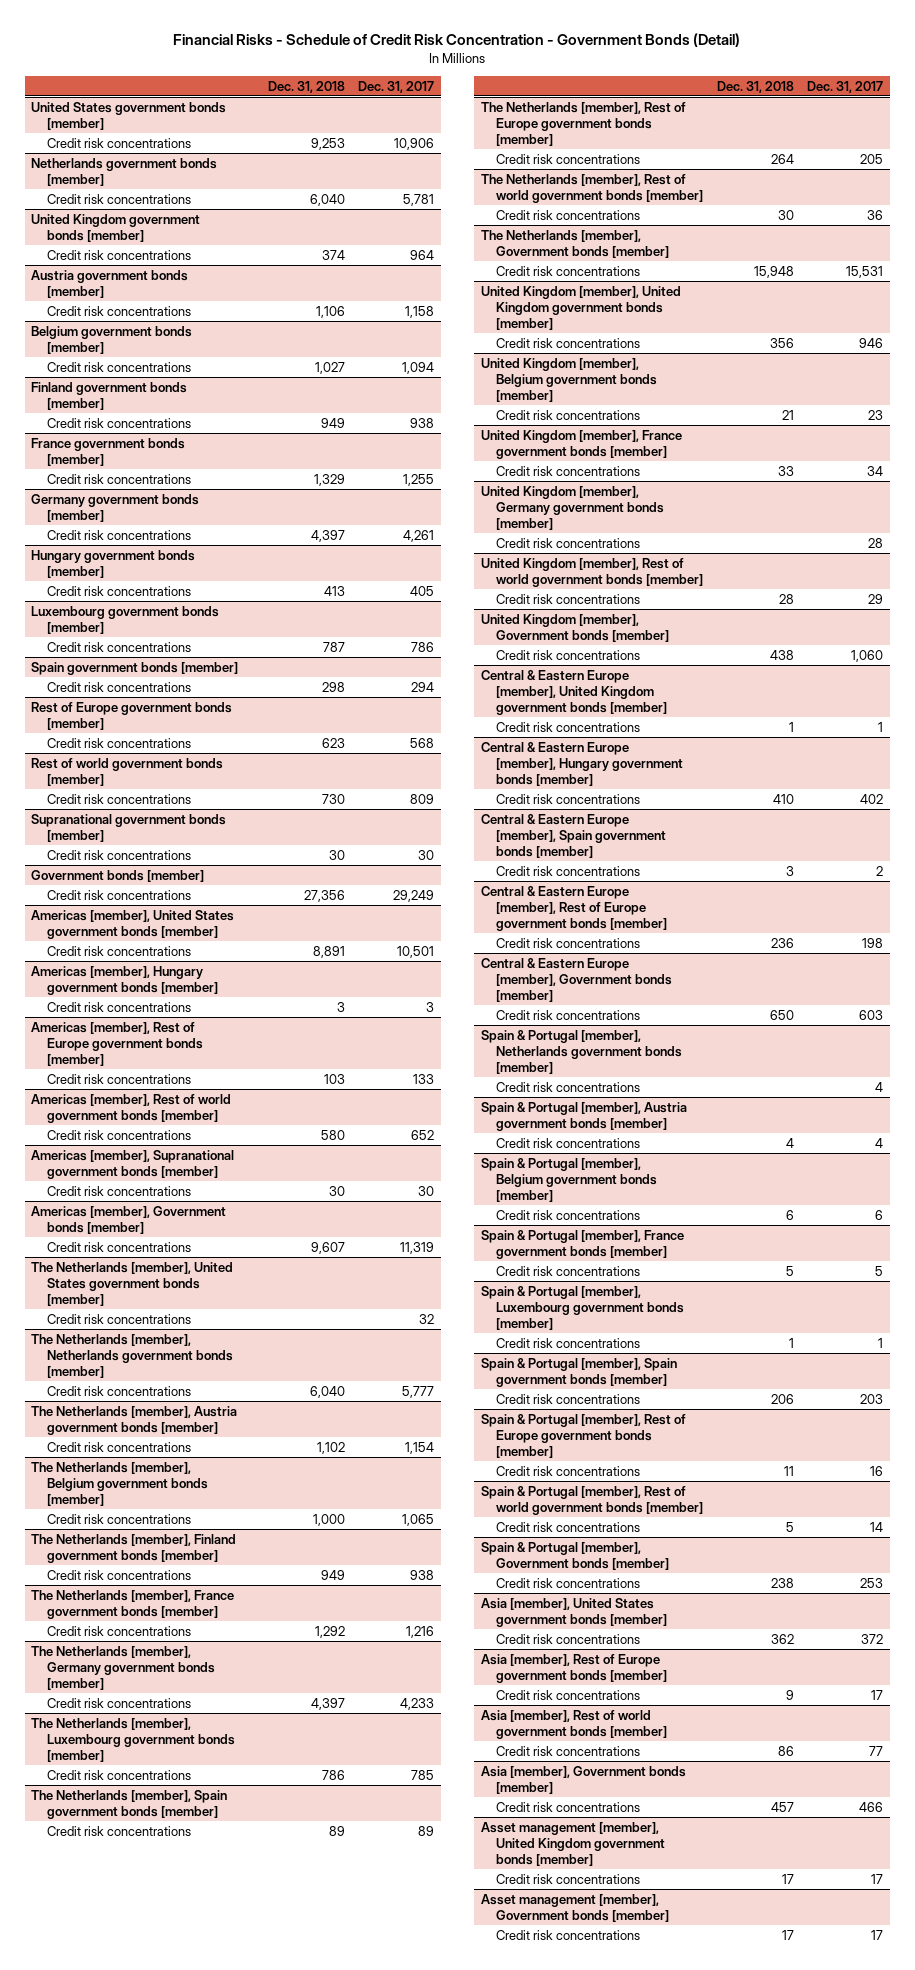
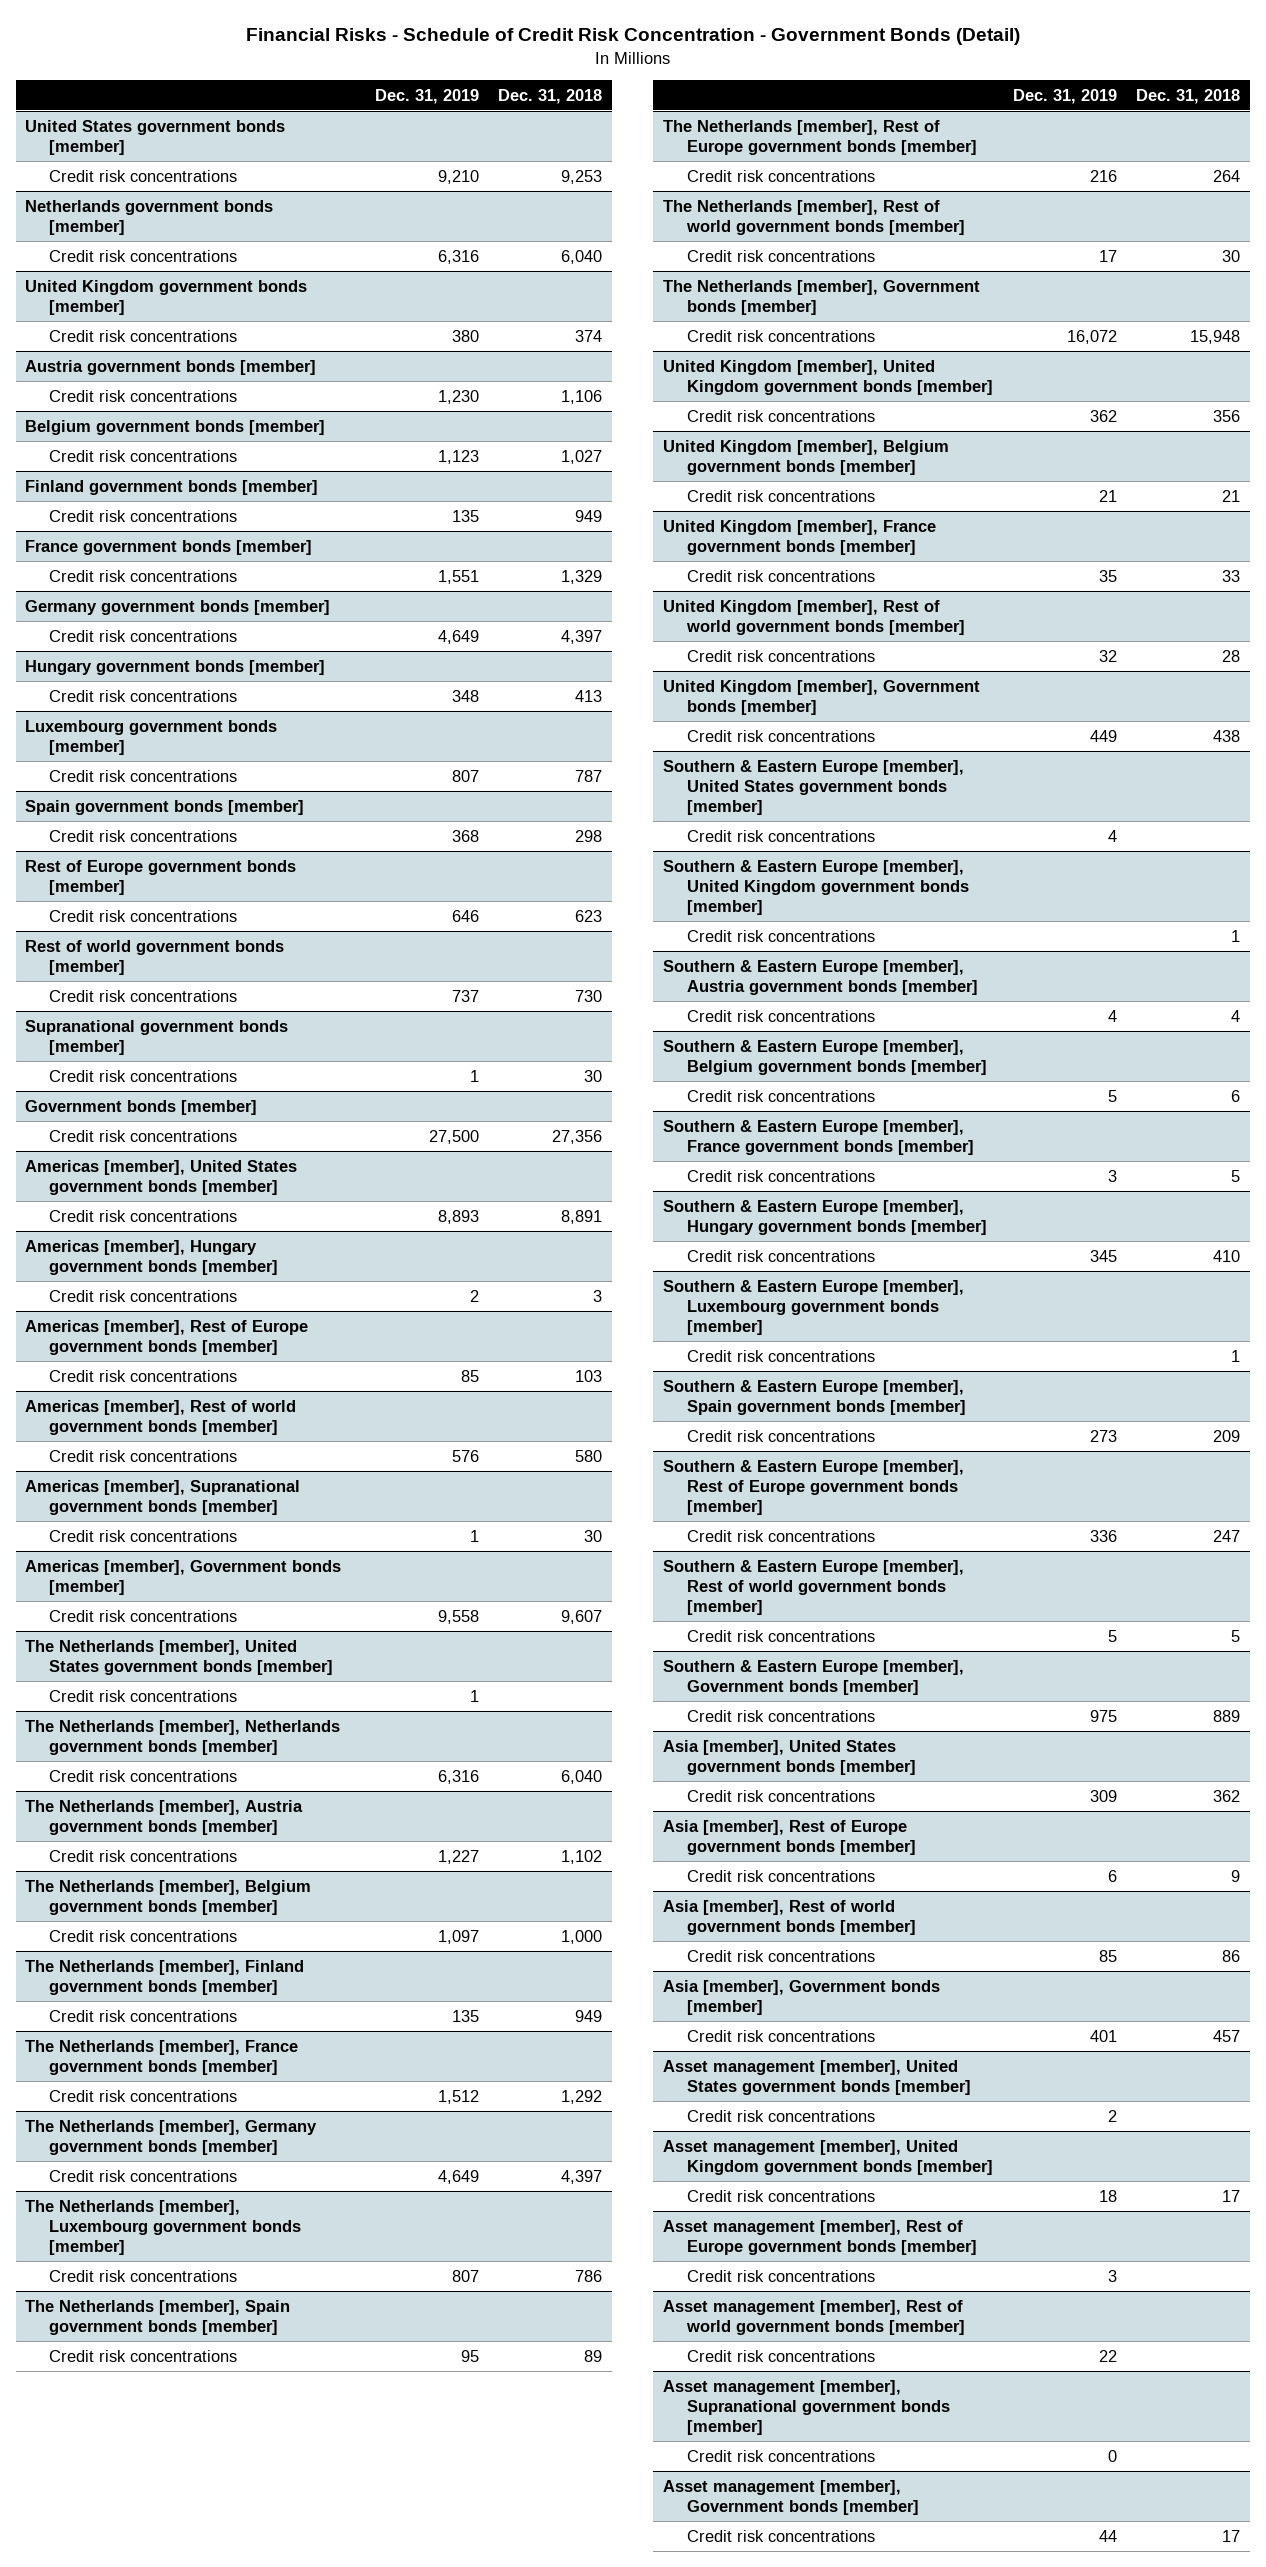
- | Dec. 31, 2018 | Dec. 31, 2017
+ | Dec. 31, 2019 | Dec. 31, 2018
- United Kingdom [member], Germany government bonds [member]
- Credit risk concentrations | | 28
- Central & Eastern Europe [member], United Kingdom government bonds [member]
- Credit risk concentrations | 1 | 1
- Central & Eastern Europe [member], Hungary government bonds [member]
- Credit risk concentrations | 410 | 402
- Central & Eastern Europe [member], Spain government bonds [member]
- Credit risk concentrations | 3 | 2
- Central & Eastern Europe [member], Rest of Europe government bonds [member]
- Credit risk concentrations | 236 | 198
- Central & Eastern Europe [member], Government bonds [member]
- Credit risk concentrations | 650 | 603
- Spain & Portugal [member], Netherlands government bonds [member]
+ Southern & Eastern Europe [member], United States government bonds [member]
- Spain & Portugal [member], Austria government bonds [member]
+ Southern & Eastern Europe [member], United Kingdom government bonds [member]
+ Credit risk concentrations | | 1
+ Southern & Eastern Europe [member], Austria government bonds [member]
- Spain & Portugal [member], Belgium government bonds [member]
+ Southern & Eastern Europe [member], Belgium government bonds [member]
- Spain & Portugal [member], France government bonds [member]
+ Southern & Eastern Europe [member], France government bonds [member]
- Spain & Portugal [member], Luxembourg government bonds [member]
+ Southern & Eastern Europe [member], Hungary government bonds [member]
+ Credit risk concentrations | 345 | 410
+ Southern & Eastern Europe [member], Luxembourg government bonds [member]
- Spain & Portugal [member], Spain government bonds [member]
- Credit risk concentrations | 206 | 203
- Spain & Portugal [member], Rest of Europe government bonds [member]
- Credit risk concentrations | 11 | 16
- Spain & Portugal [member], Rest of world government bonds [member]
+ Southern & Eastern Europe [member], Spain government bonds [member]
+ Credit risk concentrations | 273 | 209
+ Southern & Eastern Europe [member], Rest of Europe government bonds [member]
+ Credit risk concentrations | 336 | 247
+ Southern & Eastern Europe [member], Rest of world government bonds [member]
- Spain & Portugal [member], Government bonds [member]
- Credit risk concentrations | 238 | 253
+ Southern & Eastern Europe [member], Government bonds [member]
+ Credit risk concentrations | 975 | 889
+ Asset management [member], United States government bonds [member]
+ Credit risk concentrations | 2 |
+ Asset management [member], Rest of Europe government bonds [member]
+ Credit risk concentrations | 3 |
+ Asset management [member], Rest of world government bonds [member]
+ Credit risk concentrations | 22 |
+ Asset management [member], Supranational government bonds [member]
+ Credit risk concentrations | 0 |

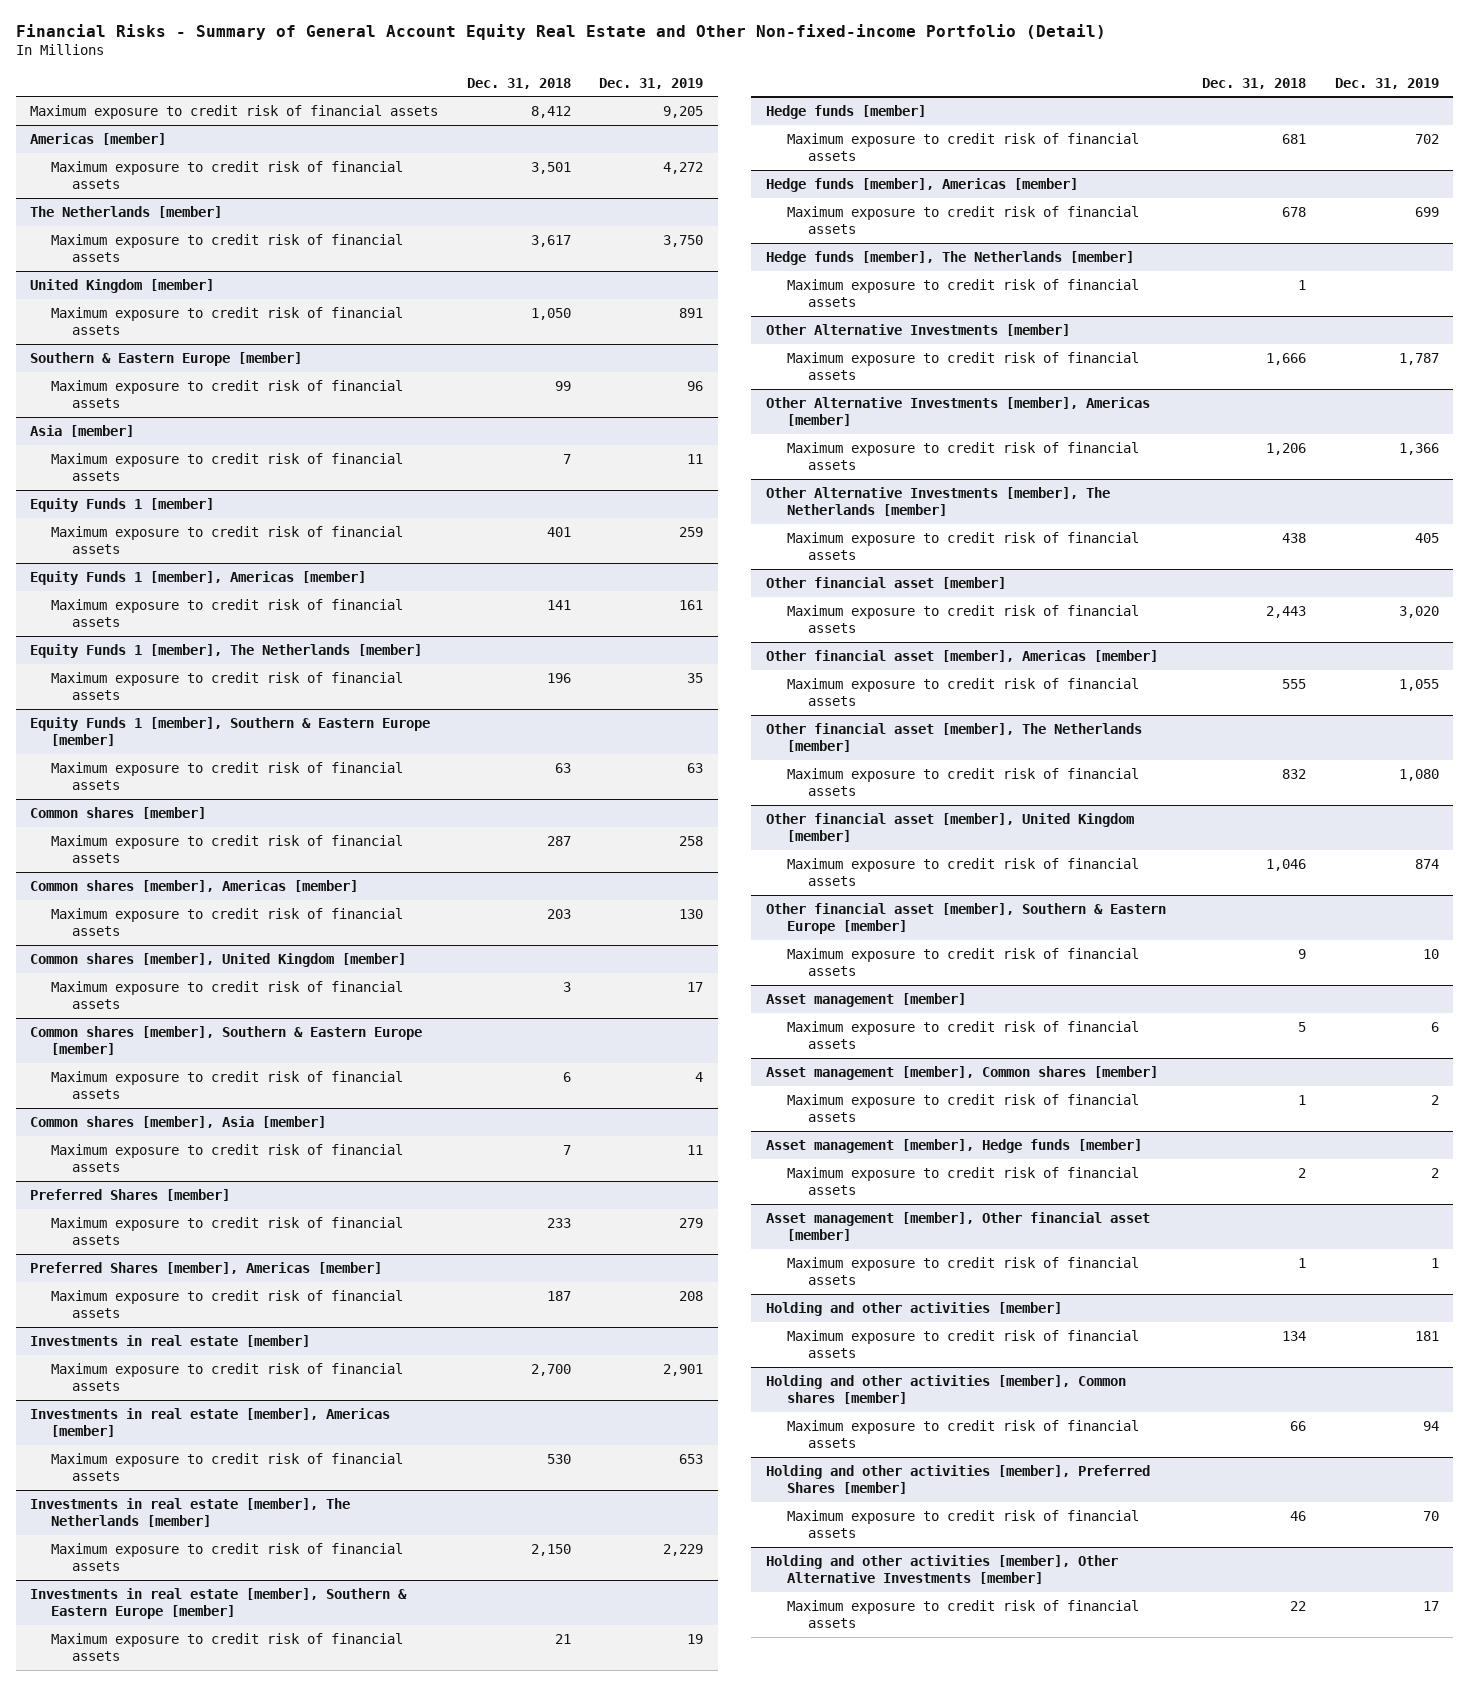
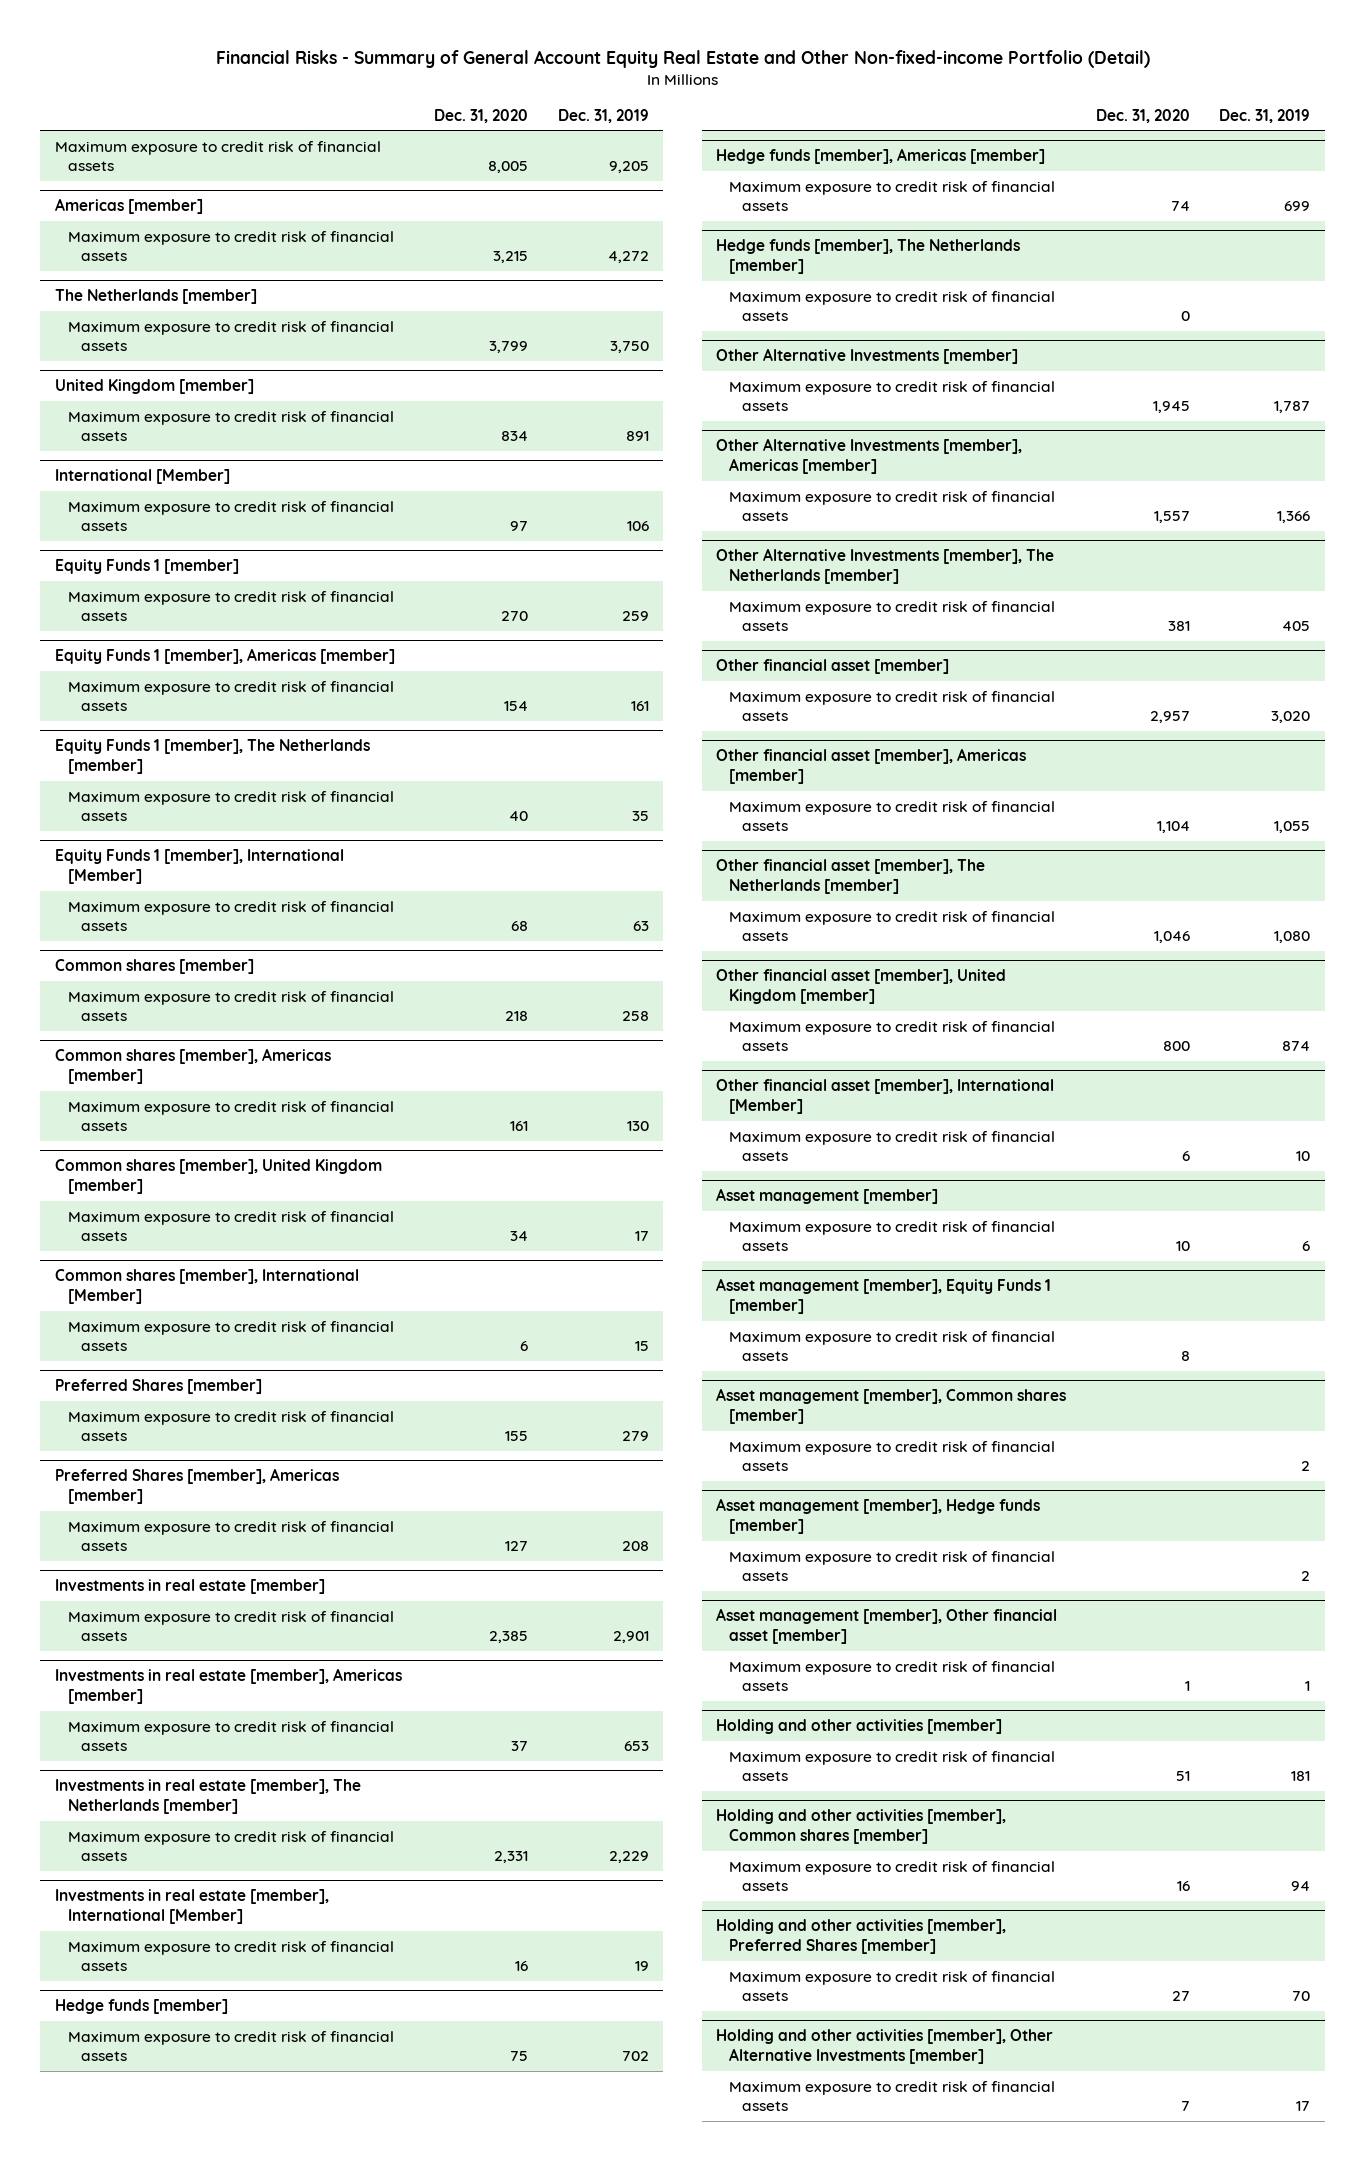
- | Dec. 31, 2018 | Dec. 31, 2019
+ | Dec. 31, 2020 | Dec. 31, 2019
- Southern & Eastern Europe [member]
- Maximum exposure to credit risk of financial assets | 99 | 96
- Asia [member]
- Maximum exposure to credit risk of financial assets | 7 | 11
+ International [Member]
+ Maximum exposure to credit risk of financial assets | 97 | 106
- Equity Funds 1 [member], Southern & Eastern Europe [member]
+ Equity Funds 1 [member], International [Member]
- Common shares [member], Southern & Eastern Europe [member]
- Maximum exposure to credit risk of financial assets | 6 | 4
- Common shares [member], Asia [member]
- Maximum exposure to credit risk of financial assets | 7 | 11
+ Common shares [member], International [Member]
+ Maximum exposure to credit risk of financial assets | 6 | 15
- Investments in real estate [member], Southern & Eastern Europe [member]
+ Investments in real estate [member], International [Member]
- Other financial asset [member], Southern & Eastern Europe [member]
+ Other financial asset [member], International [Member]
+ Asset management [member], Equity Funds 1 [member]
+ Maximum exposure to credit risk of financial assets | 8 |

